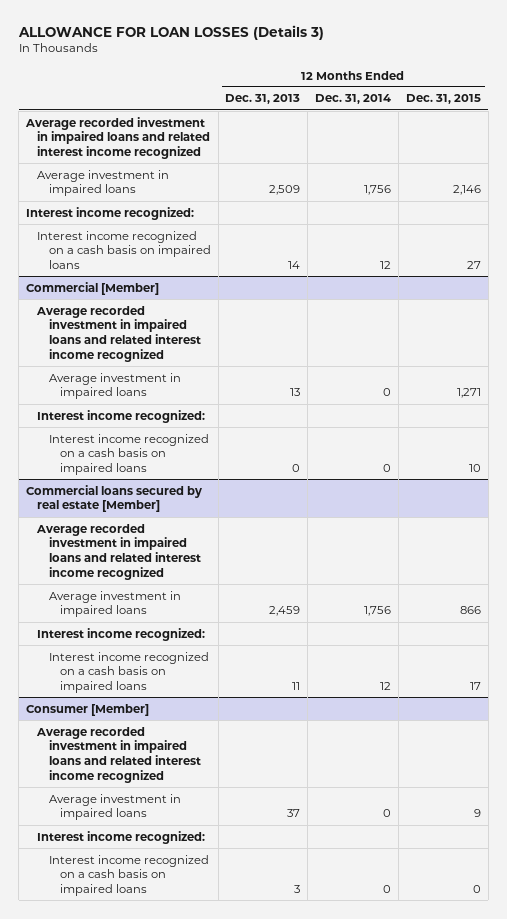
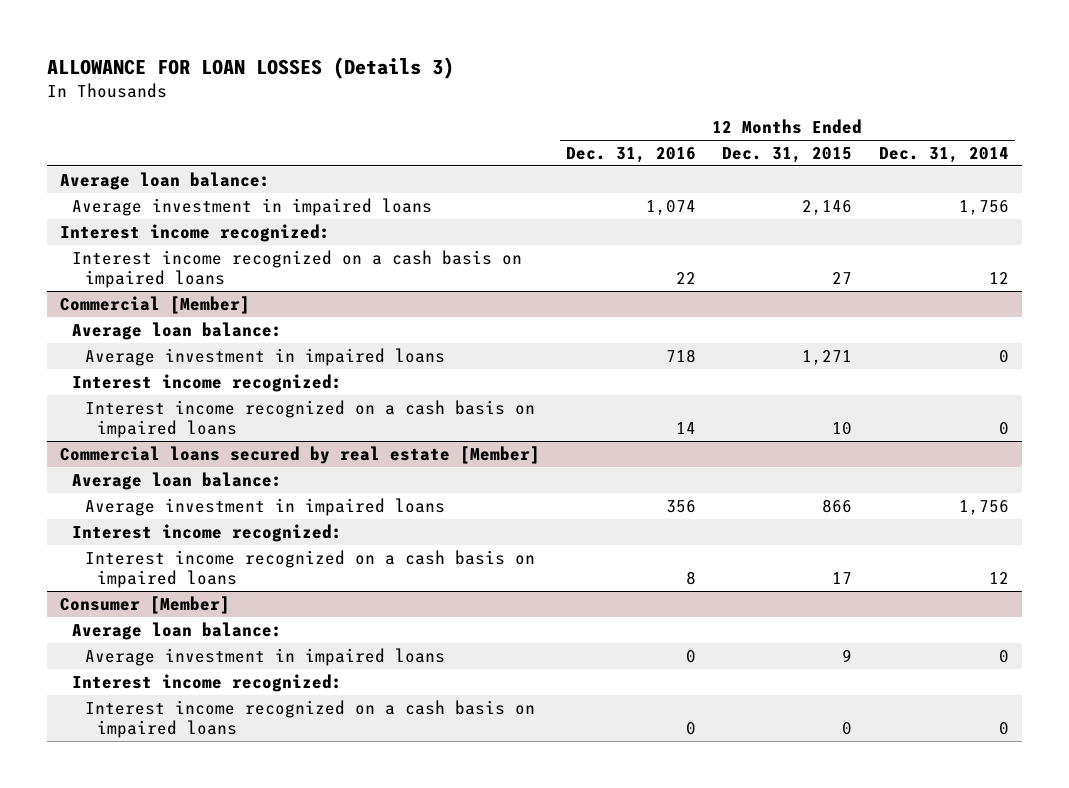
- | 12 Months Ended Dec. 31, 2013 | 12 Months Ended Dec. 31, 2014 | 12 Months Ended Dec. 31, 2015
+ | 12 Months Ended Dec. 31, 2016 | 12 Months Ended Dec. 31, 2015 | 12 Months Ended Dec. 31, 2014
- Average recorded investment in impaired loans and related interest income recognized
+ Average loan balance:
@ Commercial [Member]
- Average recorded investment in impaired loans and related interest income recognized
+ Average loan balance:
@ Commercial loans secured by real estate [Member]
- Average recorded investment in impaired loans and related interest income recognized
+ Average loan balance:
@ Consumer [Member]
- Average recorded investment in impaired loans and related interest income recognized
+ Average loan balance:

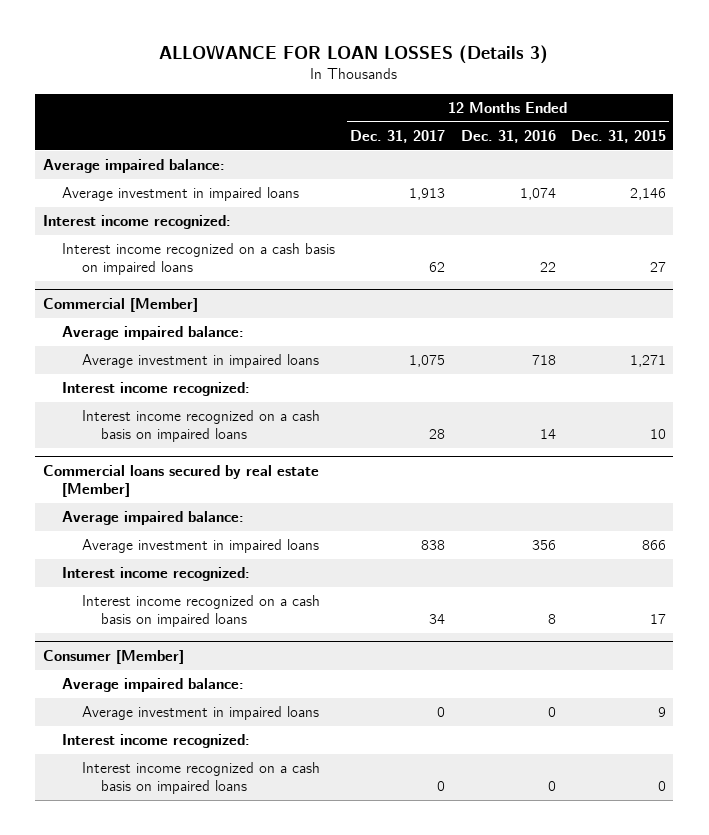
- | 12 Months Ended Dec. 31, 2016 | 12 Months Ended Dec. 31, 2015 | 12 Months Ended Dec. 31, 2014
+ | 12 Months Ended Dec. 31, 2017 | 12 Months Ended Dec. 31, 2016 | 12 Months Ended Dec. 31, 2015
- Average loan balance:
+ Average impaired balance:
@ Commercial [Member]
- Average loan balance:
+ Average impaired balance:
@ Commercial loans secured by real estate [Member]
- Average loan balance:
+ Average impaired balance:
@ Consumer [Member]
- Average loan balance:
+ Average impaired balance:

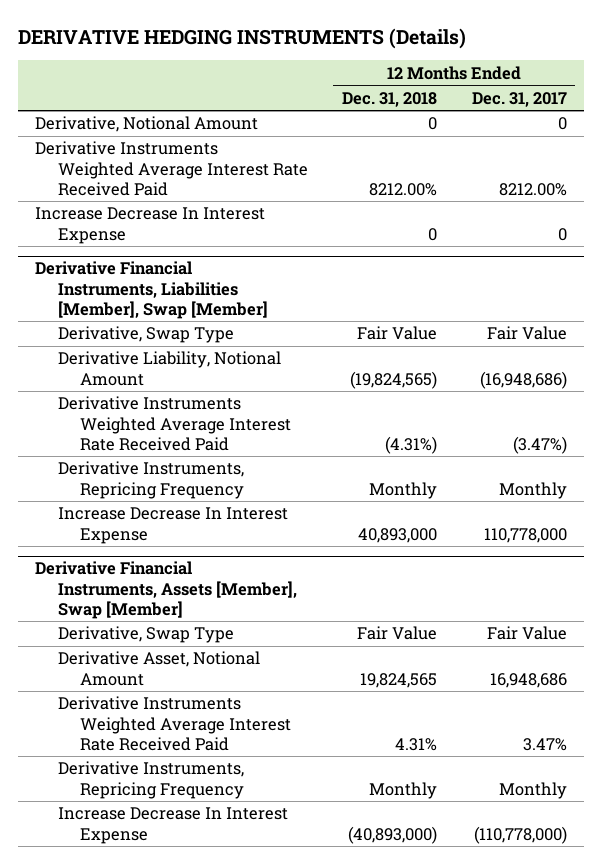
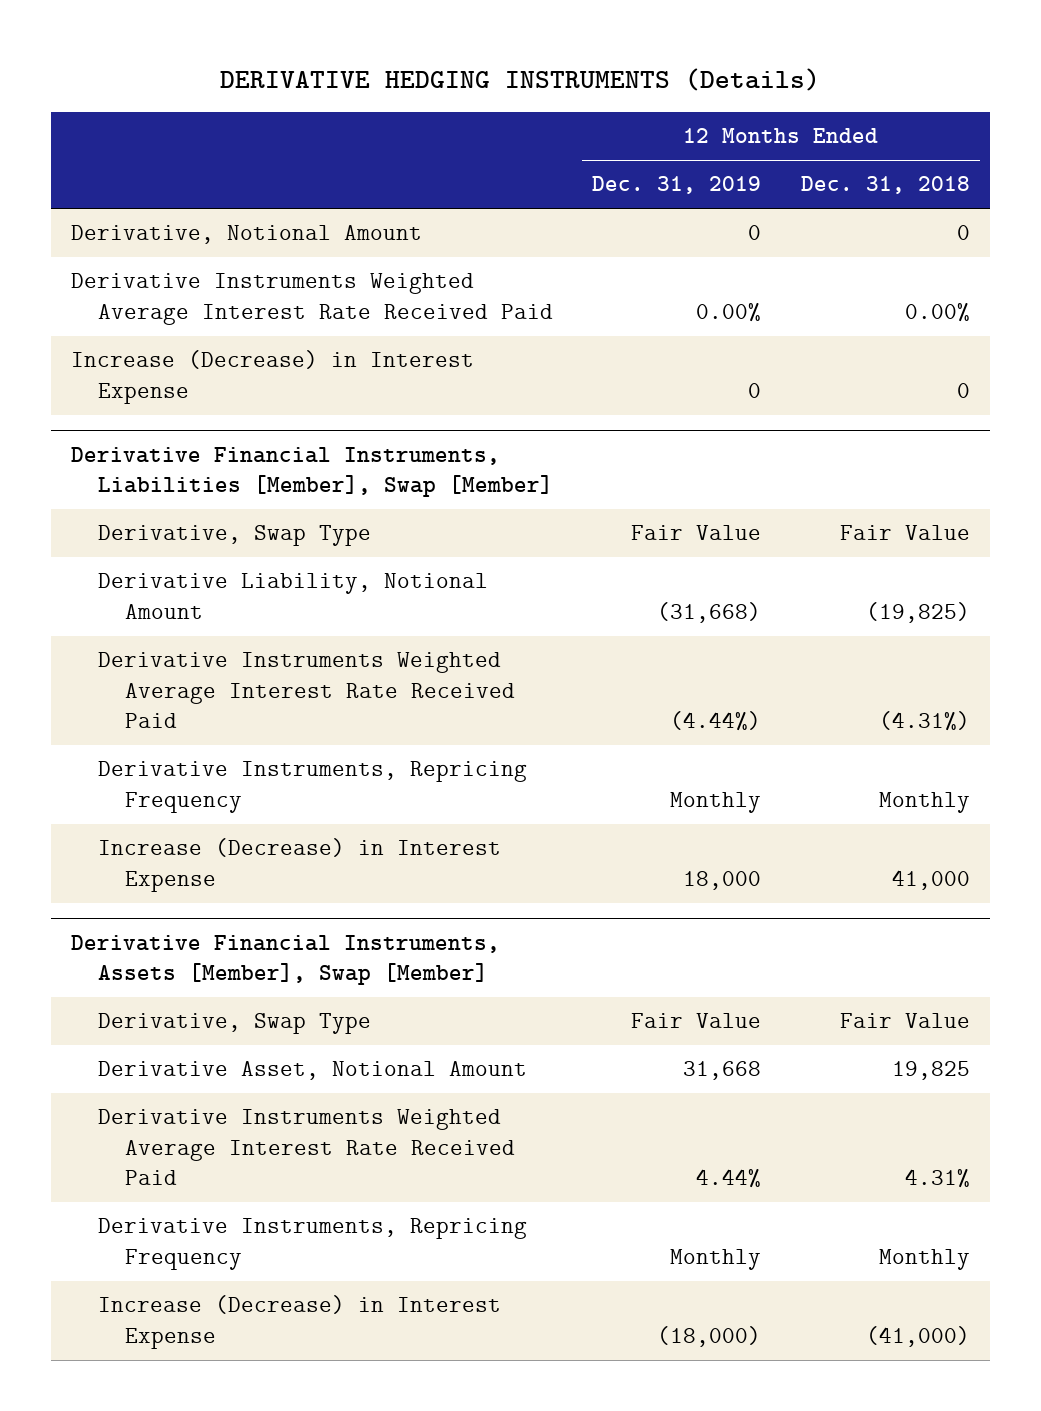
- | 12 Months Ended Dec. 31, 2018 | 12 Months Ended Dec. 31, 2017
+ | 12 Months Ended Dec. 31, 2019 | 12 Months Ended Dec. 31, 2018
- Derivative Instruments Weighted Average Interest Rate Received Paid | 8212.00% | 8212.00%
- Increase Decrease In Interest Expense | 0 | 0
+ Derivative Instruments Weighted Average Interest Rate Received Paid | 0.00% | 0.00%
+ Increase (Decrease) in Interest Expense | 0 | 0
@ Derivative Financial Instruments, Liabilities [Member], Swap [Member]
- Derivative Liability, Notional Amount | (19,824,565) | (16,948,686)
+ Derivative Liability, Notional Amount | (31,668) | (19,825)
- Increase Decrease In Interest Expense | 40,893,000 | 110,778,000
+ Increase (Decrease) in Interest Expense | 18,000 | 41,000
@ Derivative Financial Instruments, Assets [Member], Swap [Member]
- Derivative Asset, Notional Amount | 19,824,565 | 16,948,686
+ Derivative Asset, Notional Amount | 31,668 | 19,825
- Increase Decrease In Interest Expense | (40,893,000) | (110,778,000)
+ Increase (Decrease) in Interest Expense | (18,000) | (41,000)

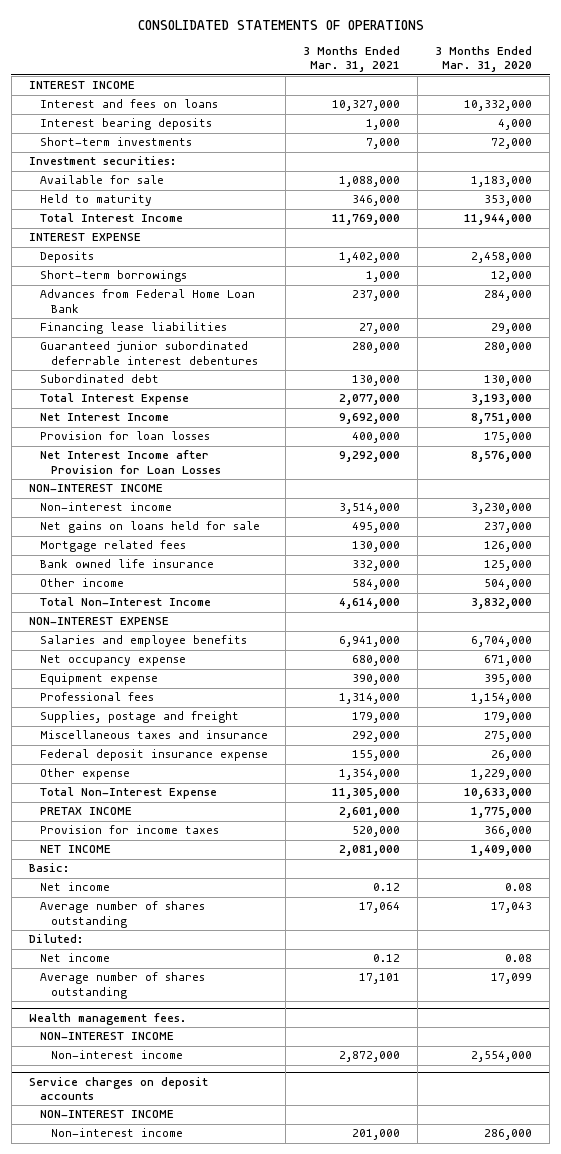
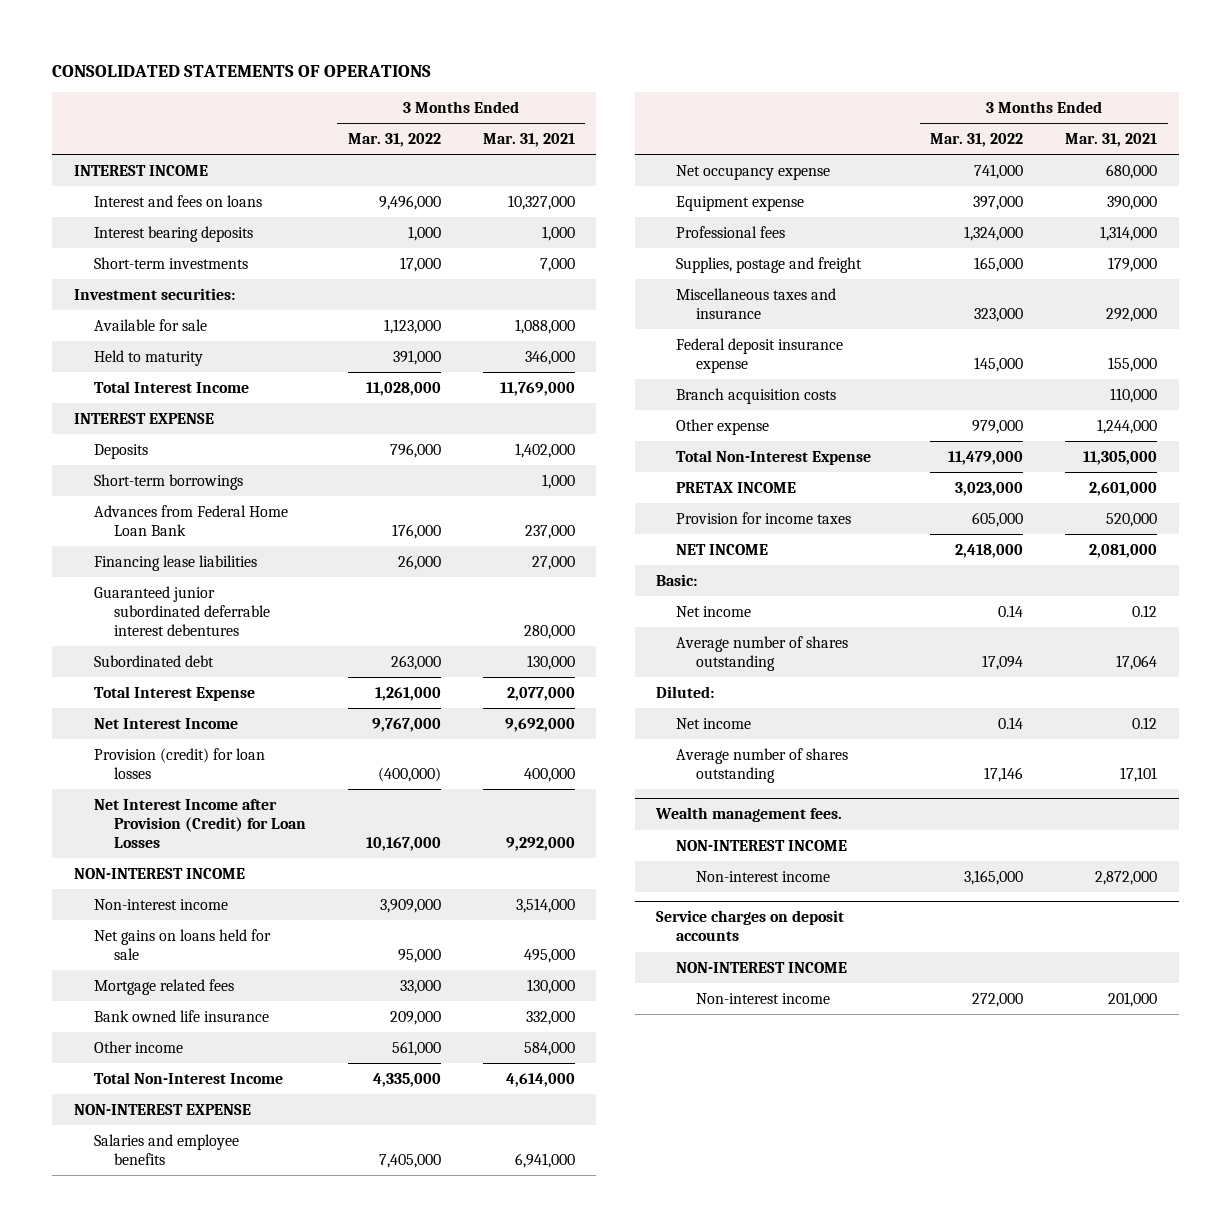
- | 3 Months Ended Mar. 31, 2021 | 3 Months Ended Mar. 31, 2020
+ | 3 Months Ended Mar. 31, 2022 | 3 Months Ended Mar. 31, 2021
- Provision for loan losses | 400,000 | 175,000
- Net Interest Income after Provision for Loan Losses | 9,292,000 | 8,576,000
+ Provision (credit) for loan losses | (400,000) | 400,000
+ Net Interest Income after Provision (Credit) for Loan Losses | 10,167,000 | 9,292,000
- Other expense | 1,354,000 | 1,229,000
+ Branch acquisition costs | | 110,000
+ Other expense | 979,000 | 1,244,000

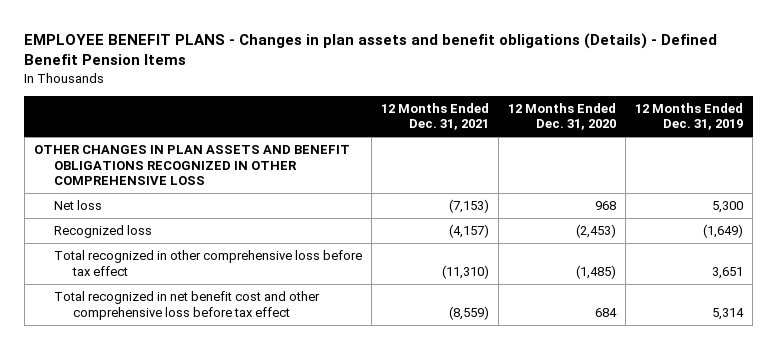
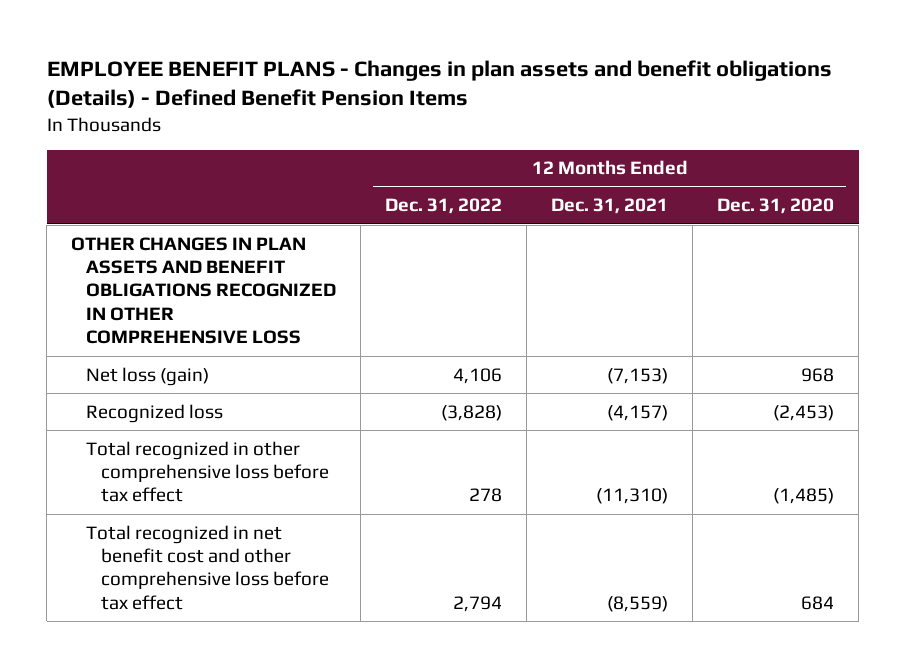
- | 12 Months Ended Dec. 31, 2021 | 12 Months Ended Dec. 31, 2020 | 12 Months Ended Dec. 31, 2019
+ | 12 Months Ended Dec. 31, 2022 | 12 Months Ended Dec. 31, 2021 | 12 Months Ended Dec. 31, 2020
- Net loss | (7,153) | 968 | 5,300
+ Net loss (gain) | 4,106 | (7,153) | 968

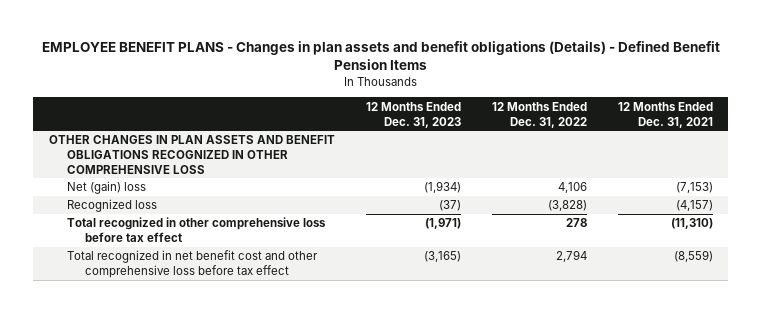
- | 12 Months Ended Dec. 31, 2022 | 12 Months Ended Dec. 31, 2021 | 12 Months Ended Dec. 31, 2020
+ | 12 Months Ended Dec. 31, 2023 | 12 Months Ended Dec. 31, 2022 | 12 Months Ended Dec. 31, 2021
- Net loss (gain) | 4,106 | (7,153) | 968
+ Net (gain) loss | (1,934) | 4,106 | (7,153)

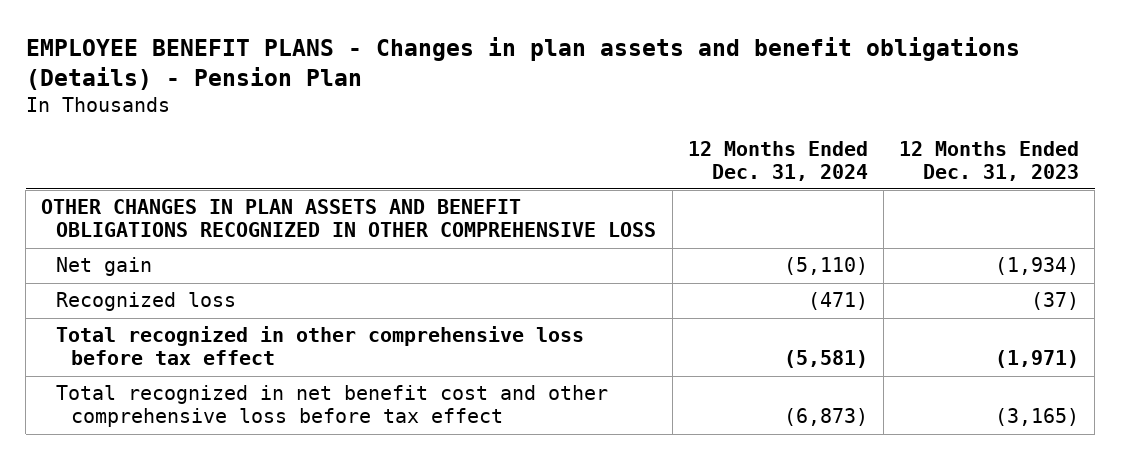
- EMPLOYEE BENEFIT PLANS - Changes in plan assets and benefit obligations (Details) - Defined Benefit Pension Items
+ EMPLOYEE BENEFIT PLANS - Changes in plan assets and benefit obligations (Details) - Pension Plan
- | 12 Months Ended Dec. 31, 2023 | 12 Months Ended Dec. 31, 2022 | 12 Months Ended Dec. 31, 2021
+ | 12 Months Ended Dec. 31, 2024 | 12 Months Ended Dec. 31, 2023
- Net (gain) loss | (1,934) | 4,106 | (7,153)
+ Net gain | (5,110) | (1,934)

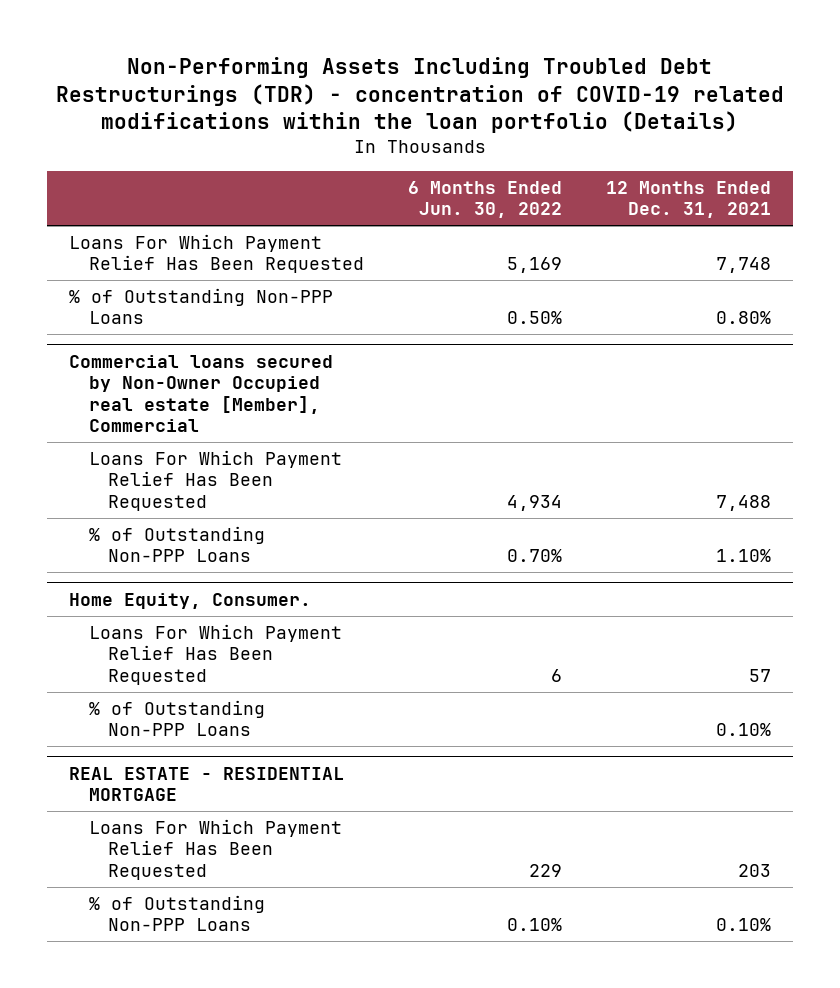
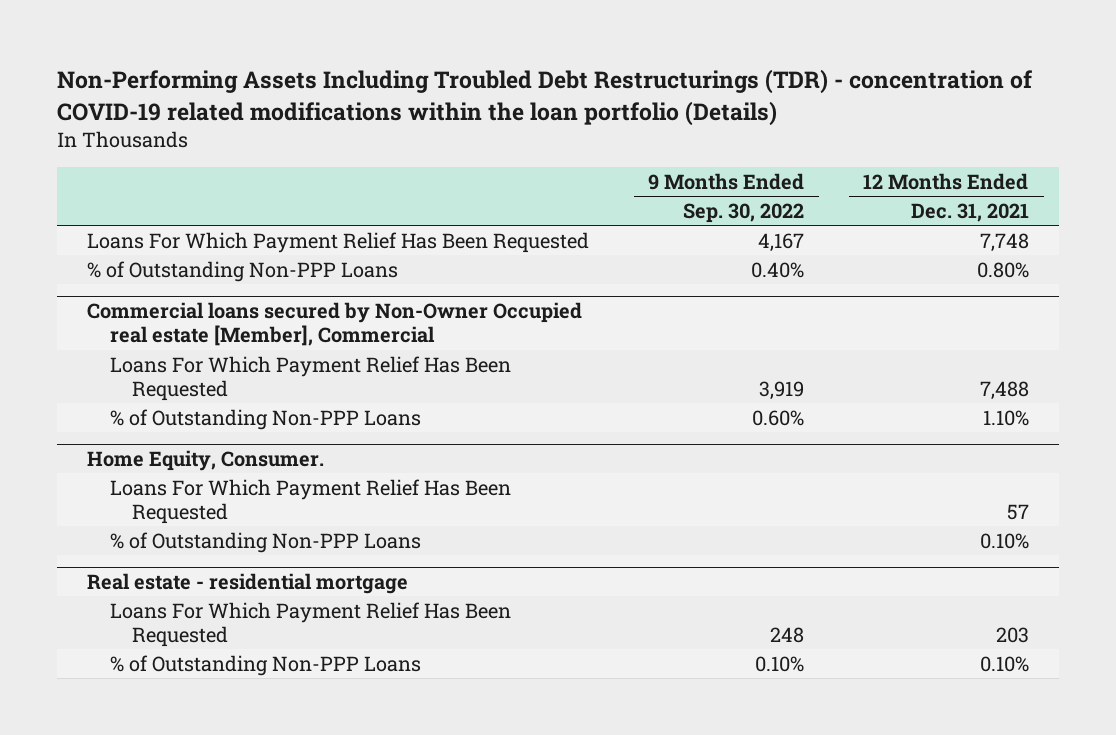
- | 6 Months Ended Jun. 30, 2022 | 12 Months Ended Dec. 31, 2021
+ | 9 Months Ended Sep. 30, 2022 | 12 Months Ended Dec. 31, 2021
- REAL ESTATE - RESIDENTIAL MORTGAGE
+ Real estate - residential mortgage

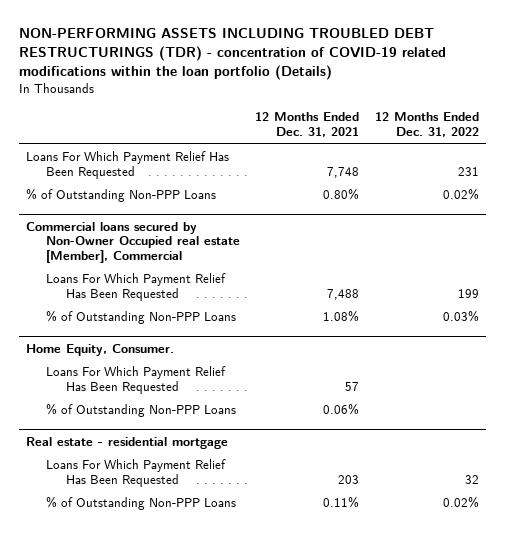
- Non-Performing Assets Including Troubled Debt Restructurings (TDR) - concentration of COVID-19 related modifications within the loan portfolio (Details)
+ NON-PERFORMING ASSETS INCLUDING TROUBLED DEBT RESTRUCTURINGS (TDR) - concentration of COVID-19 related modifications within the loan portfolio (Details)
- | 9 Months Ended Sep. 30, 2022 | 12 Months Ended Dec. 31, 2021
+ | 12 Months Ended Dec. 31, 2021 | 12 Months Ended Dec. 31, 2022
@ Commercial loans secured by Non-Owner Occupied real estate [Member], Commercial
- % of Outstanding Non-PPP Loans | 0.60% | 1.10%
+ % of Outstanding Non-PPP Loans | 1.08% | 0.03%
@ Home Equity, Consumer.
- % of Outstanding Non-PPP Loans | | 0.10%
+ % of Outstanding Non-PPP Loans | 0.06% |
@ Real estate - residential mortgage
- % of Outstanding Non-PPP Loans | 0.10% | 0.10%
+ % of Outstanding Non-PPP Loans | 0.11% | 0.02%

